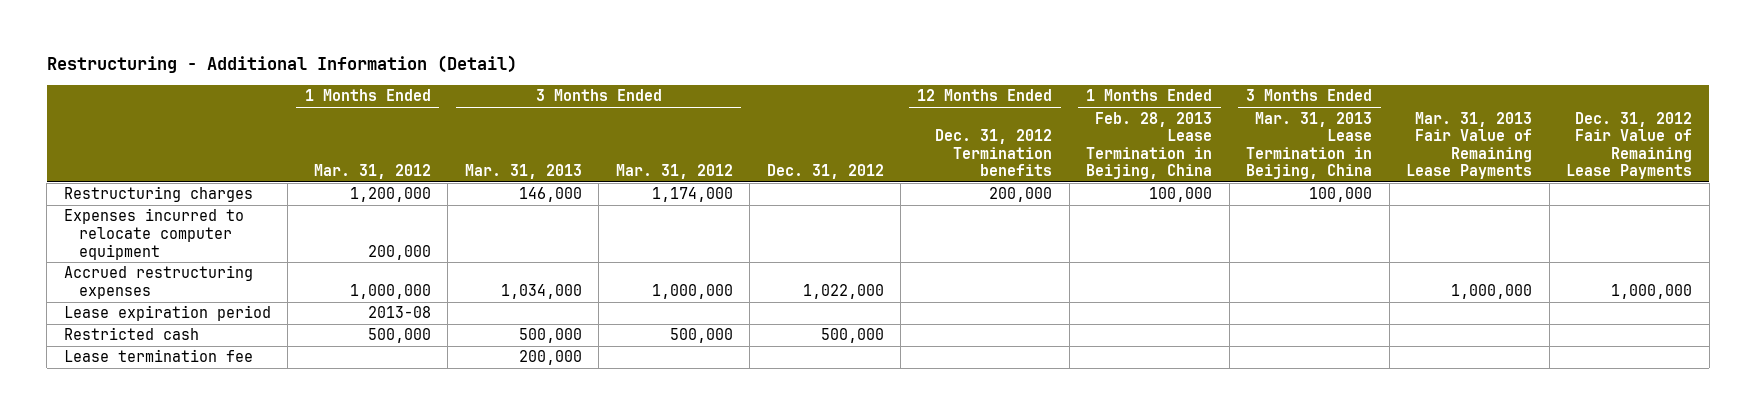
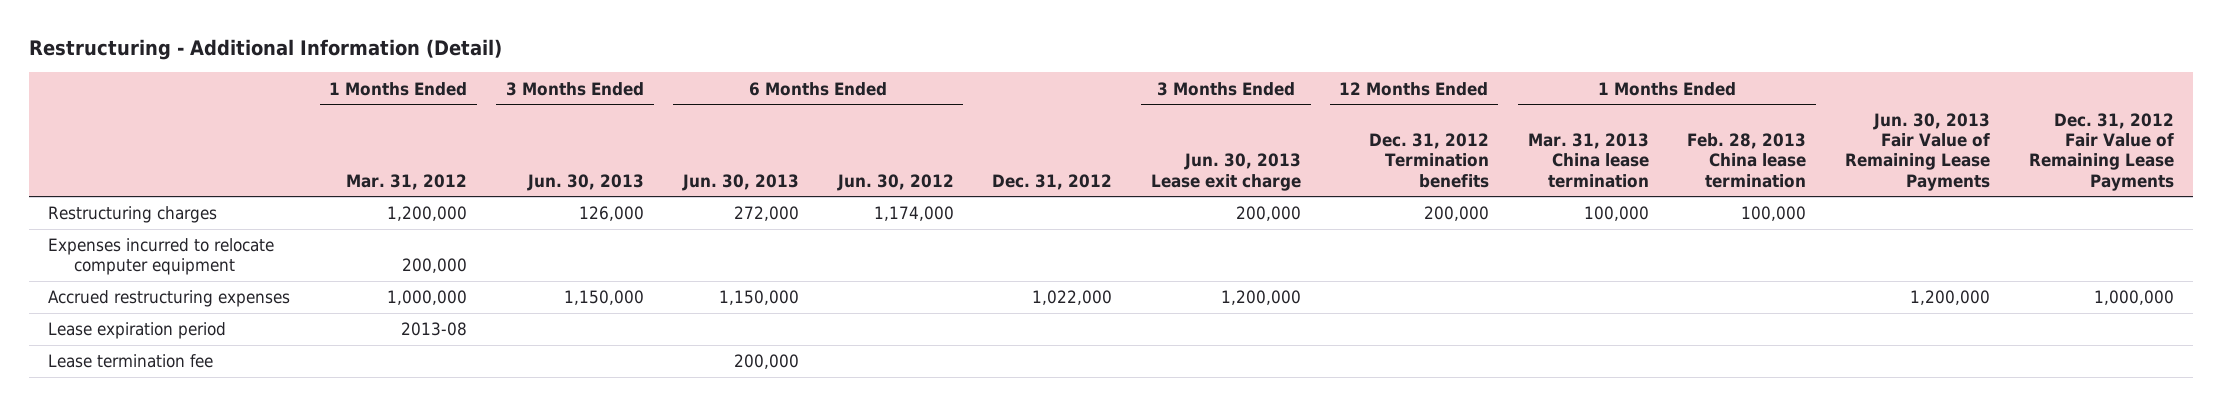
- | 1 Months Ended Mar. 31, 2012 | 3 Months Ended Mar. 31, 2013 | 3 Months Ended Mar. 31, 2012 | Dec. 31, 2012 | 12 Months Ended Dec. 31, 2012 Termination benefits | 1 Months Ended Feb. 28, 2013 Lease Termination in Beijing, China | 3 Months Ended Mar. 31, 2013 Lease Termination in Beijing, China | Mar. 31, 2013 Fair Value of Remaining Lease Payments | Dec. 31, 2012 Fair Value of Remaining Lease Payments
+ | 1 Months Ended Mar. 31, 2012 | 3 Months Ended Jun. 30, 2013 | 6 Months Ended Jun. 30, 2013 | 6 Months Ended Jun. 30, 2012 | Dec. 31, 2012 | 3 Months Ended Jun. 30, 2013 Lease exit charge | 12 Months Ended Dec. 31, 2012 Termination benefits | 1 Months Ended Mar. 31, 2013 China lease termination | 1 Months Ended Feb. 28, 2013 China lease termination | Jun. 30, 2013 Fair Value of Remaining Lease Payments | Dec. 31, 2012 Fair Value of Remaining Lease Payments
- Restricted cash | 500,000 | 500,000 | 500,000 | 500,000 | | | | |

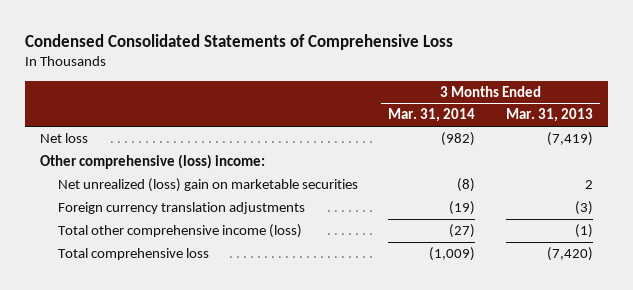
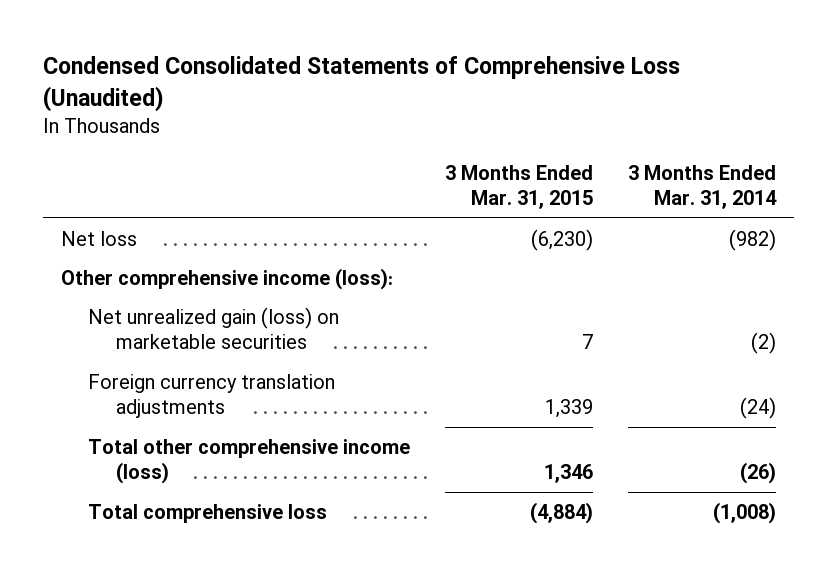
- Condensed Consolidated Statements of Comprehensive Loss
+ Condensed Consolidated Statements of Comprehensive Loss (Unaudited)
- | 3 Months Ended Mar. 31, 2014 | 3 Months Ended Mar. 31, 2013
+ | 3 Months Ended Mar. 31, 2015 | 3 Months Ended Mar. 31, 2014
- Other comprehensive (loss) income:
- Net unrealized (loss) gain on marketable securities | (8) | 2
- Foreign currency translation adjustments | (19) | (3)
- Total other comprehensive income (loss) | (27) | (1)
- Total comprehensive loss | (1,009) | (7,420)
+ Other comprehensive income (loss):
+ Net unrealized gain (loss) on marketable securities | 7 | (2)
+ Foreign currency translation adjustments | 1,339 | (24)
+ Total other comprehensive income (loss) | 1,346 | (26)
+ Total comprehensive loss | (4,884) | (1,008)

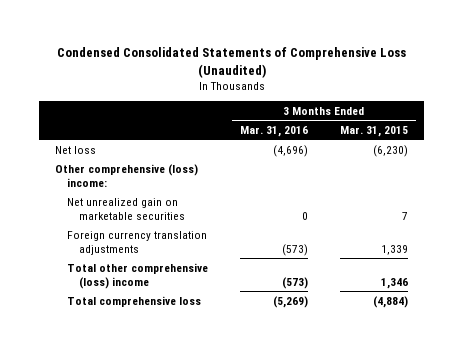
- | 3 Months Ended Mar. 31, 2015 | 3 Months Ended Mar. 31, 2014
+ | 3 Months Ended Mar. 31, 2016 | 3 Months Ended Mar. 31, 2015
- Other comprehensive income (loss):
- Net unrealized gain (loss) on marketable securities | 7 | (2)
+ Other comprehensive (loss) income:
+ Net unrealized gain on marketable securities | 0 | 7
- Total other comprehensive income (loss) | 1,346 | (26)
+ Total other comprehensive (loss) income | (573) | 1,346

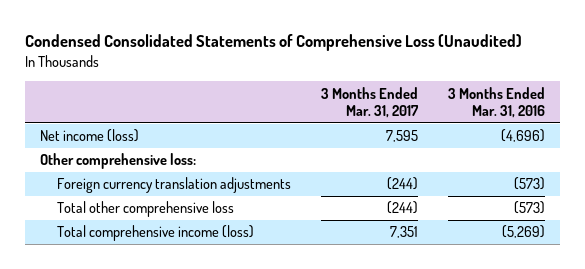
- | 3 Months Ended Mar. 31, 2016 | 3 Months Ended Mar. 31, 2015
+ | 3 Months Ended Mar. 31, 2017 | 3 Months Ended Mar. 31, 2016
- Net loss | (4,696) | (6,230)
- Other comprehensive (loss) income:
- Net unrealized gain on marketable securities | 0 | 7
+ Net income (loss) | 7,595 | (4,696)
+ Other comprehensive loss:
- Total other comprehensive (loss) income | (573) | 1,346
- Total comprehensive loss | (5,269) | (4,884)
+ Total other comprehensive loss | (244) | (573)
+ Total comprehensive income (loss) | 7,351 | (5,269)

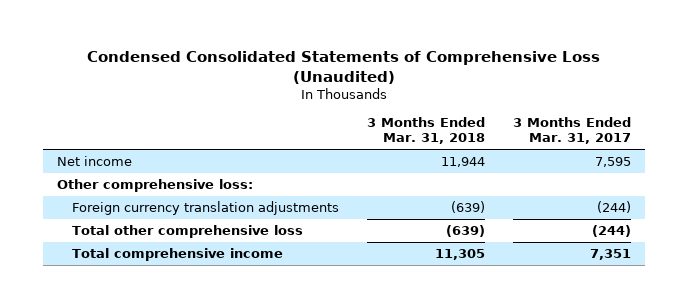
- | 3 Months Ended Mar. 31, 2017 | 3 Months Ended Mar. 31, 2016
+ | 3 Months Ended Mar. 31, 2018 | 3 Months Ended Mar. 31, 2017
- Net income (loss) | 7,595 | (4,696)
+ Net income | 11,944 | 7,595
- Total comprehensive income (loss) | 7,351 | (5,269)
+ Total comprehensive income | 11,305 | 7,351

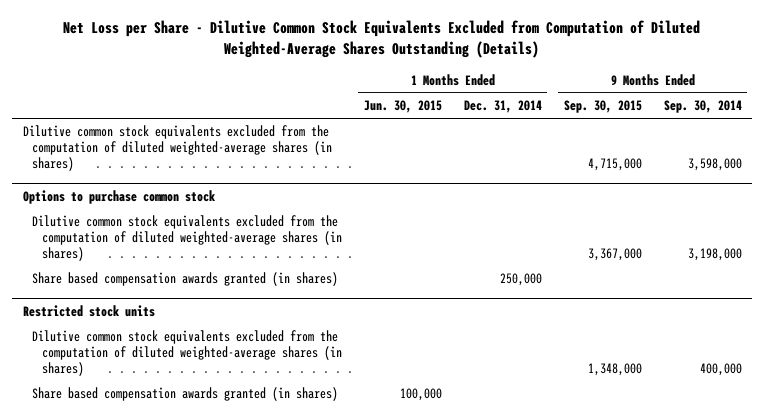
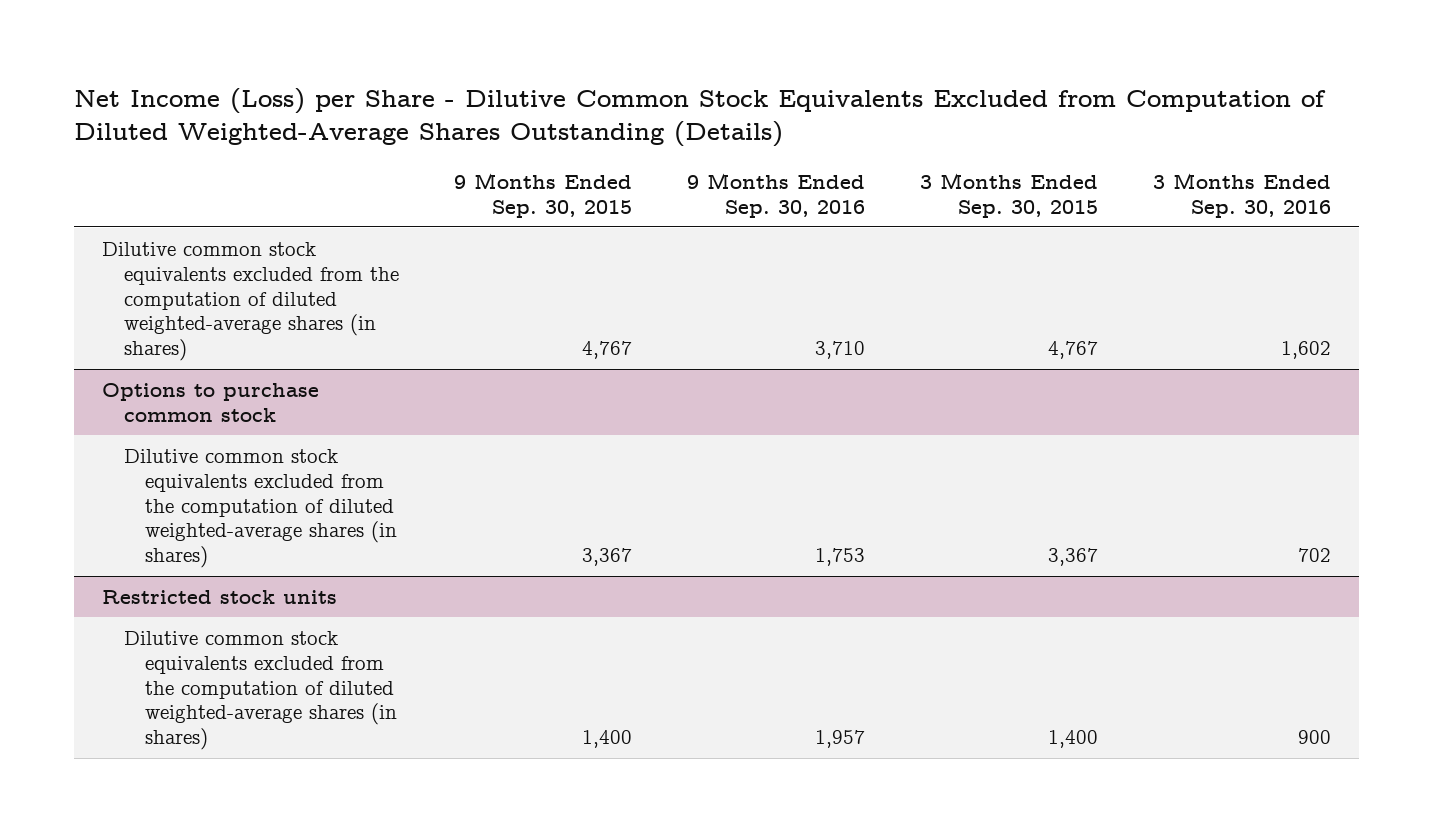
- Net Loss per Share - Dilutive Common Stock Equivalents Excluded from Computation of Diluted Weighted-Average Shares Outstanding (Details)
+ Net Income (Loss) per Share - Dilutive Common Stock Equivalents Excluded from Computation of Diluted Weighted-Average Shares Outstanding (Details)
- | 1 Months Ended Jun. 30, 2015 | 1 Months Ended Dec. 31, 2014 | 9 Months Ended Sep. 30, 2015 | 9 Months Ended Sep. 30, 2014
+ | 9 Months Ended Sep. 30, 2015 | 9 Months Ended Sep. 30, 2016 | 3 Months Ended Sep. 30, 2015 | 3 Months Ended Sep. 30, 2016
- Dilutive common stock equivalents excluded from the computation of diluted weighted-average shares (in shares) | | | 4,715,000 | 3,598,000
+ Dilutive common stock equivalents excluded from the computation of diluted weighted-average shares (in shares) | 4,767 | 3,710 | 4,767 | 1,602
@ Options to purchase common stock
- Dilutive common stock equivalents excluded from the computation of diluted weighted-average shares (in shares) | | | 3,367,000 | 3,198,000
- Share based compensation awards granted (in shares) | | 250,000 | |
+ Dilutive common stock equivalents excluded from the computation of diluted weighted-average shares (in shares) | 3,367 | 1,753 | 3,367 | 702
@ Restricted stock units
- Dilutive common stock equivalents excluded from the computation of diluted weighted-average shares (in shares) | | | 1,348,000 | 400,000
- Share based compensation awards granted (in shares) | 100,000 | | |
+ Dilutive common stock equivalents excluded from the computation of diluted weighted-average shares (in shares) | 1,400 | 1,957 | 1,400 | 900

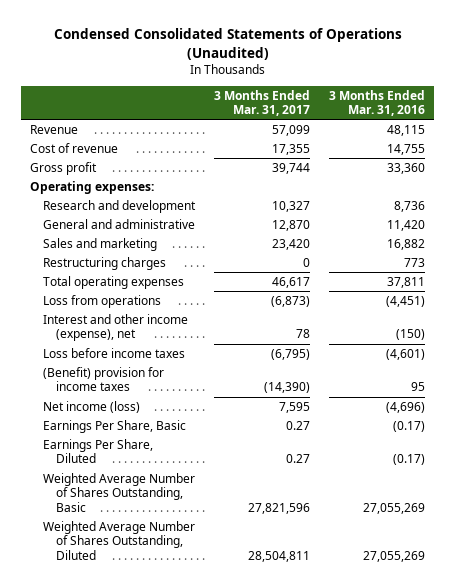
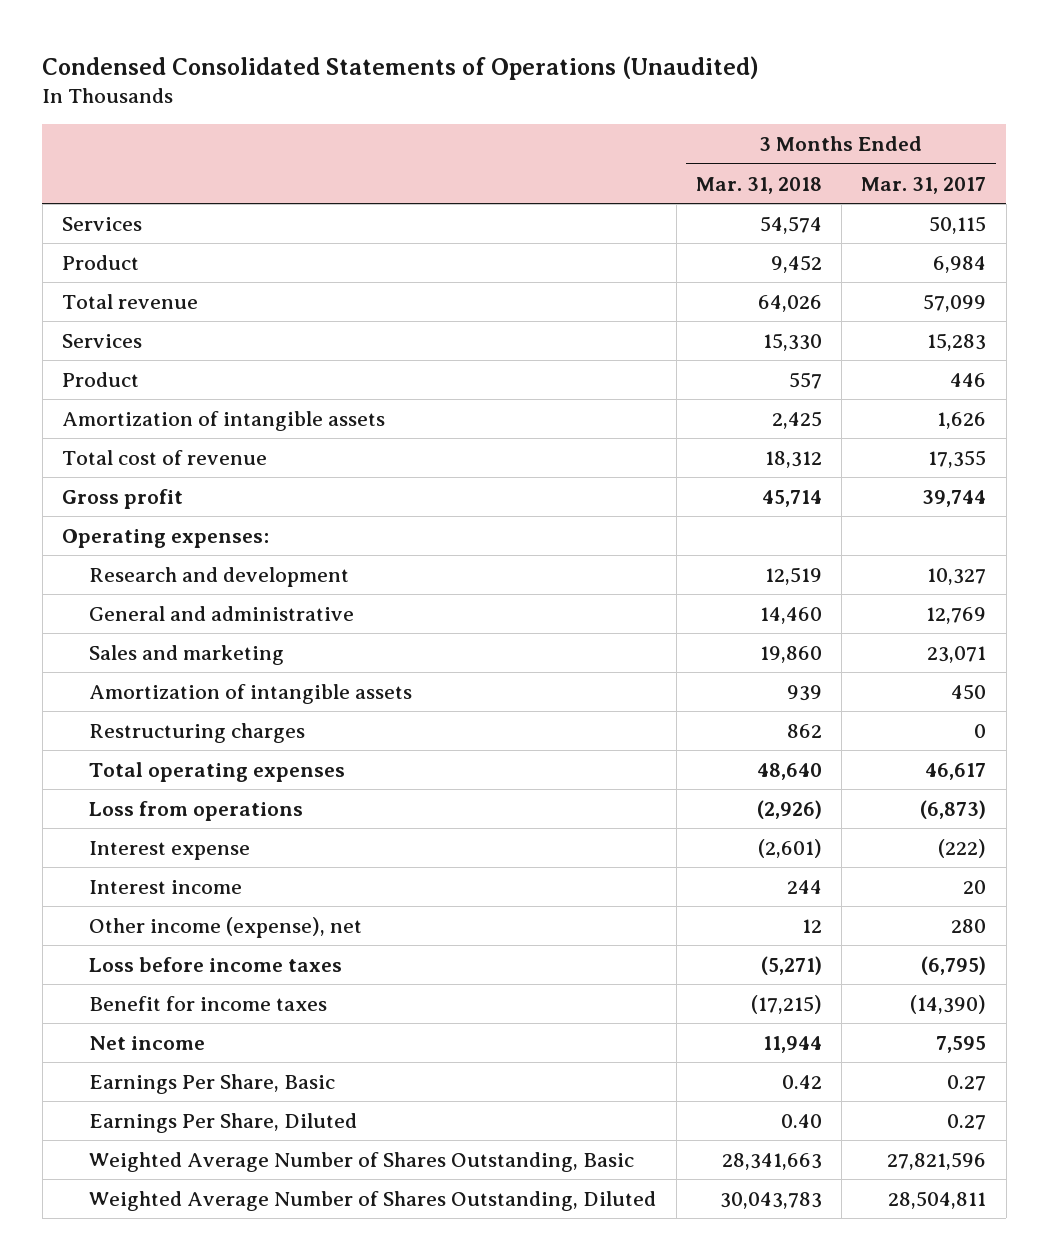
- | 3 Months Ended Mar. 31, 2017 | 3 Months Ended Mar. 31, 2016
+ | 3 Months Ended Mar. 31, 2018 | 3 Months Ended Mar. 31, 2017
- Revenue | 57,099 | 48,115
- Cost of revenue | 17,355 | 14,755
+ Services | 54,574 | 50,115
+ Product | 9,452 | 6,984
+ Total revenue | 64,026 | 57,099
+ Services | 15,330 | 15,283
+ Product | 557 | 446
+ Amortization of intangible assets | 2,425 | 1,626
+ Total cost of revenue | 18,312 | 17,355
- General and administrative | 12,870 | 11,420
- Sales and marketing | 23,420 | 16,882
+ General and administrative | 14,460 | 12,769
+ Sales and marketing | 19,860 | 23,071
+ Amortization of intangible assets | 939 | 450
- Interest and other income (expense), net | 78 | (150)
+ Interest expense | (2,601) | (222)
+ Interest income | 244 | 20
+ Other income (expense), net | 12 | 280
- (Benefit) provision for income taxes | (14,390) | 95
- Net income (loss) | 7,595 | (4,696)
+ Benefit for income taxes | (17,215) | (14,390)
+ Net income | 11,944 | 7,595

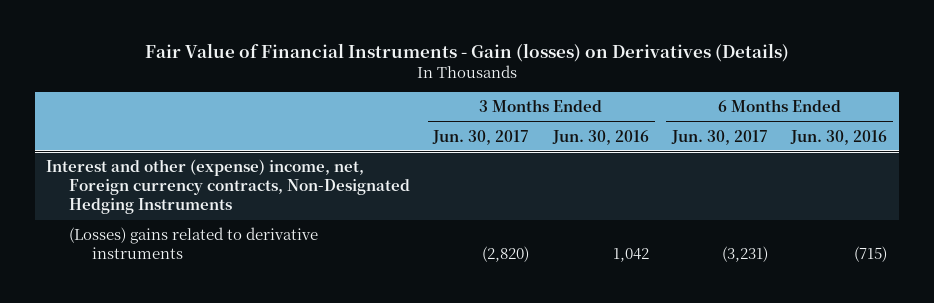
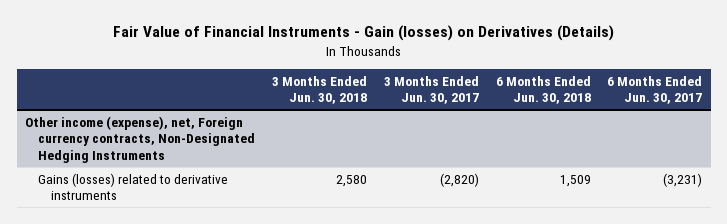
- | 3 Months Ended Jun. 30, 2017 | 3 Months Ended Jun. 30, 2016 | 6 Months Ended Jun. 30, 2017 | 6 Months Ended Jun. 30, 2016
+ | 3 Months Ended Jun. 30, 2018 | 3 Months Ended Jun. 30, 2017 | 6 Months Ended Jun. 30, 2018 | 6 Months Ended Jun. 30, 2017
- Interest and other (expense) income, net, Foreign currency contracts, Non-Designated Hedging Instruments
- (Losses) gains related to derivative instruments | (2,820) | 1,042 | (3,231) | (715)
+ Other income (expense), net, Foreign currency contracts, Non-Designated Hedging Instruments
+ Gains (losses) related to derivative instruments | 2,580 | (2,820) | 1,509 | (3,231)

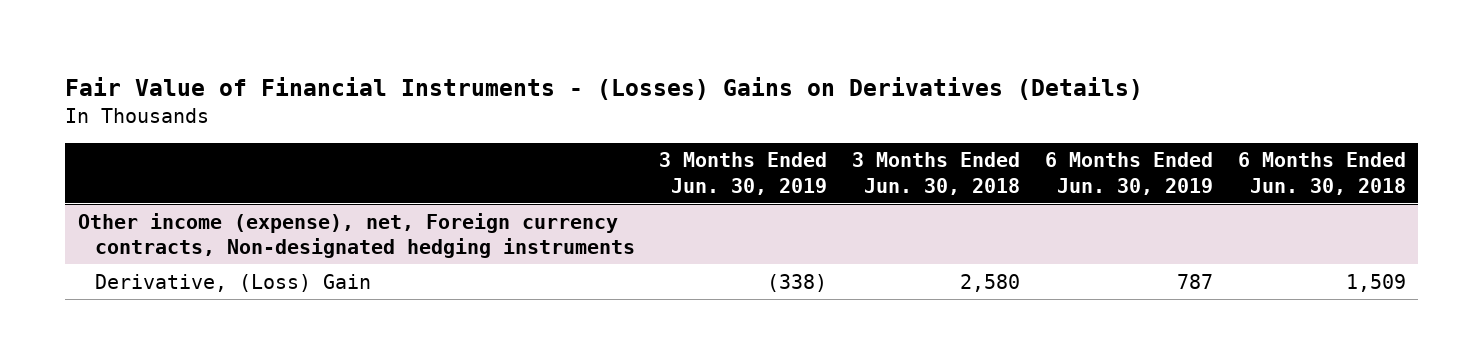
- Fair Value of Financial Instruments - Gain (losses) on Derivatives (Details)
+ Fair Value of Financial Instruments - (Losses) Gains on Derivatives (Details)
- | 3 Months Ended Jun. 30, 2018 | 3 Months Ended Jun. 30, 2017 | 6 Months Ended Jun. 30, 2018 | 6 Months Ended Jun. 30, 2017
+ | 3 Months Ended Jun. 30, 2019 | 3 Months Ended Jun. 30, 2018 | 6 Months Ended Jun. 30, 2019 | 6 Months Ended Jun. 30, 2018
- Other income (expense), net, Foreign currency contracts, Non-Designated Hedging Instruments
- Gains (losses) related to derivative instruments | 2,580 | (2,820) | 1,509 | (3,231)
+ Other income (expense), net, Foreign currency contracts, Non-designated hedging instruments
+ Derivative, (Loss) Gain | (338) | 2,580 | 787 | 1,509

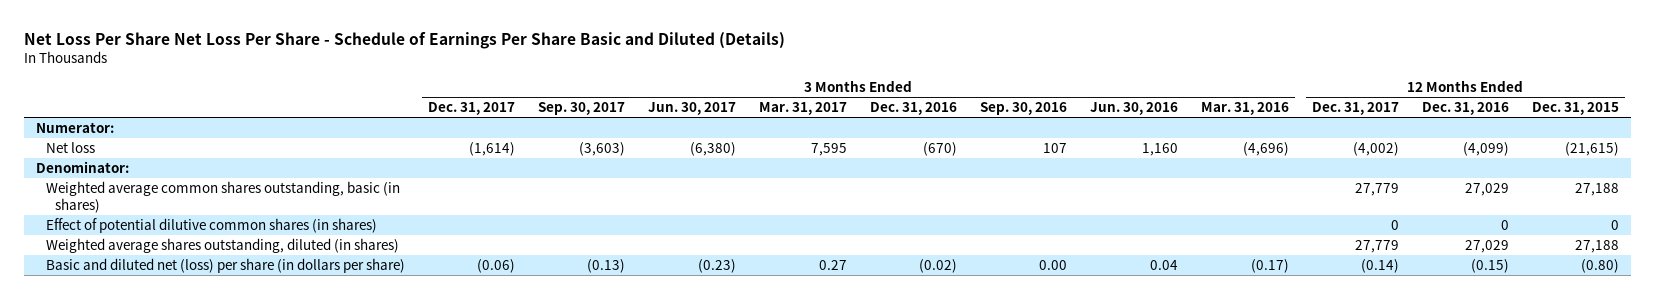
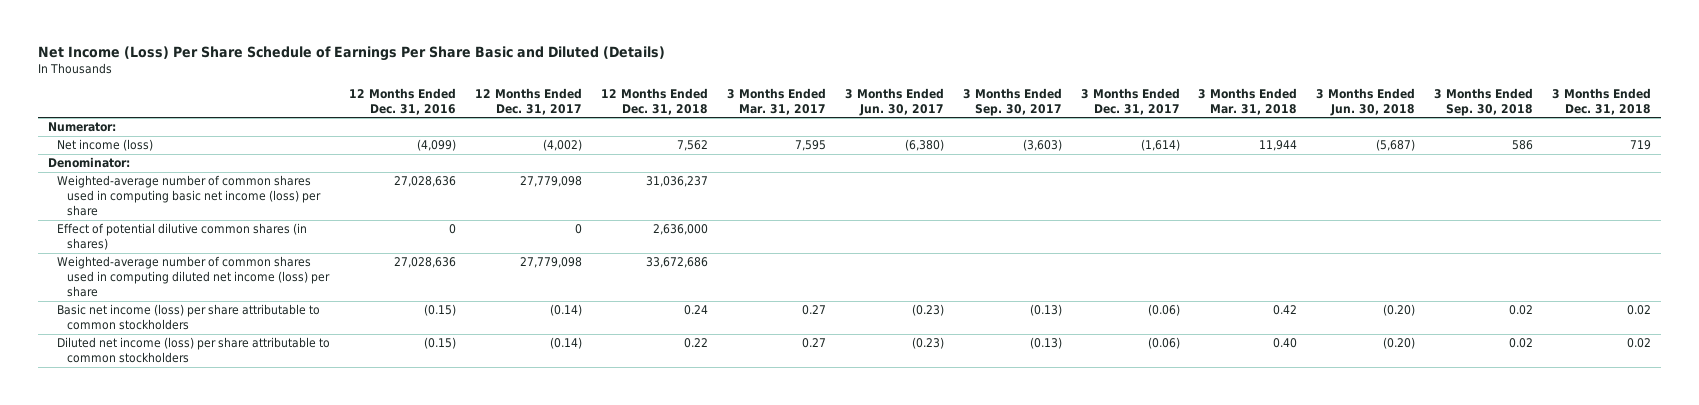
- Net Loss Per Share Net Loss Per Share - Schedule of Earnings Per Share Basic and Diluted (Details)
+ Net Income (Loss) Per Share Schedule of Earnings Per Share Basic and Diluted (Details)
- | 3 Months Ended Dec. 31, 2017 | 3 Months Ended Sep. 30, 2017 | 3 Months Ended Jun. 30, 2017 | 3 Months Ended Mar. 31, 2017 | 3 Months Ended Dec. 31, 2016 | 3 Months Ended Sep. 30, 2016 | 3 Months Ended Jun. 30, 2016 | 3 Months Ended Mar. 31, 2016 | 12 Months Ended Dec. 31, 2017 | 12 Months Ended Dec. 31, 2016 | 12 Months Ended Dec. 31, 2015
+ | 12 Months Ended Dec. 31, 2016 | 12 Months Ended Dec. 31, 2017 | 12 Months Ended Dec. 31, 2018 | 3 Months Ended Mar. 31, 2017 | 3 Months Ended Jun. 30, 2017 | 3 Months Ended Sep. 30, 2017 | 3 Months Ended Dec. 31, 2017 | 3 Months Ended Mar. 31, 2018 | 3 Months Ended Jun. 30, 2018 | 3 Months Ended Sep. 30, 2018 | 3 Months Ended Dec. 31, 2018
- Net loss | (1,614) | (3,603) | (6,380) | 7,595 | (670) | 107 | 1,160 | (4,696) | (4,002) | (4,099) | (21,615)
+ Net income (loss) | (4,099) | (4,002) | 7,562 | 7,595 | (6,380) | (3,603) | (1,614) | 11,944 | (5,687) | 586 | 719
- Weighted average common shares outstanding, basic (in shares) | | | | | | | | | 27,779 | 27,029 | 27,188
+ Weighted-average number of common shares used in computing basic net income (loss) per share | 27,028,636 | 27,779,098 | 31,036,237 | | | | | | | |
- Weighted average shares outstanding, diluted (in shares) | | | | | | | | | 27,779 | 27,029 | 27,188
- Basic and diluted net (loss) per share (in dollars per share) | (0.06) | (0.13) | (0.23) | 0.27 | (0.02) | 0.00 | 0.04 | (0.17) | (0.14) | (0.15) | (0.80)
+ Weighted-average number of common shares used in computing diluted net income (loss) per share | 27,028,636 | 27,779,098 | 33,672,686 | | | | | | | |
+ Basic net income (loss) per share attributable to common stockholders | (0.15) | (0.14) | 0.24 | 0.27 | (0.23) | (0.13) | (0.06) | 0.42 | (0.20) | 0.02 | 0.02
+ Diluted net income (loss) per share attributable to common stockholders | (0.15) | (0.14) | 0.22 | 0.27 | (0.23) | (0.13) | (0.06) | 0.40 | (0.20) | 0.02 | 0.02

